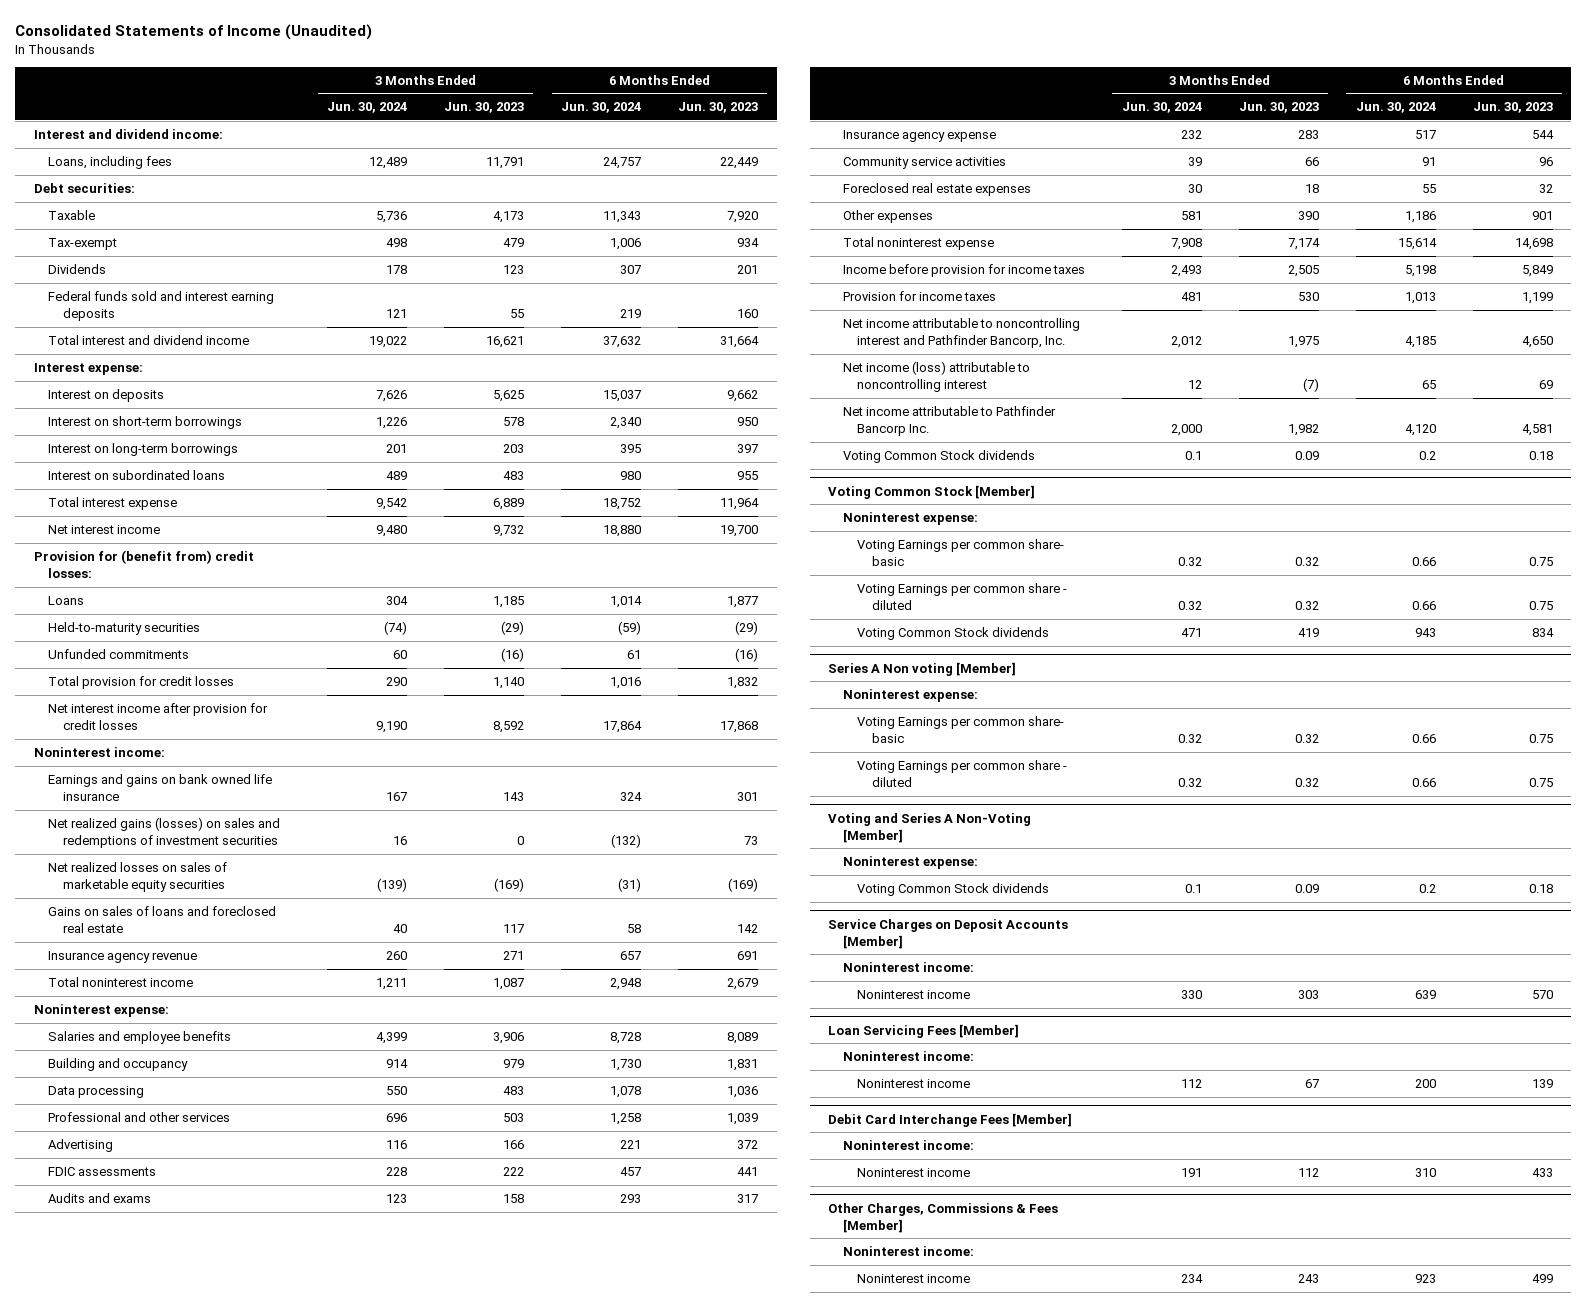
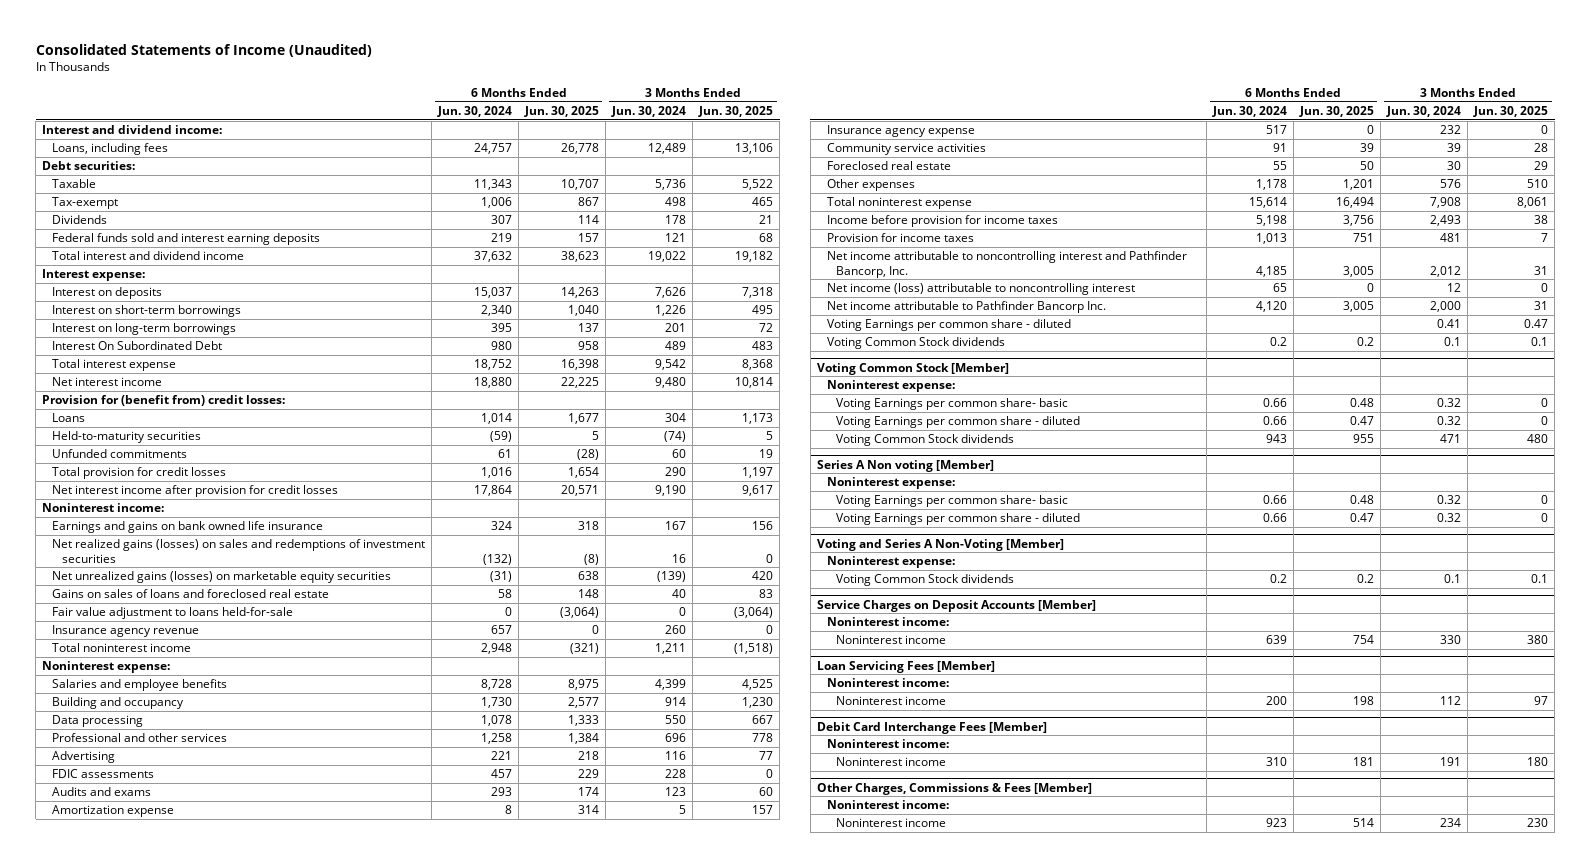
- | 3 Months Ended Jun. 30, 2024 | 3 Months Ended Jun. 30, 2023 | 6 Months Ended Jun. 30, 2024 | 6 Months Ended Jun. 30, 2023
+ | 6 Months Ended Jun. 30, 2024 | 6 Months Ended Jun. 30, 2025 | 3 Months Ended Jun. 30, 2024 | 3 Months Ended Jun. 30, 2025
- Interest on subordinated loans | 489 | 483 | 980 | 955
+ Interest On Subordinated Debt | 980 | 958 | 489 | 483
- Net realized losses on sales of marketable equity securities | (139) | (169) | (31) | (169)
+ Net unrealized gains (losses) on marketable equity securities | (31) | 638 | (139) | 420
+ Fair value adjustment to loans held-for-sale | 0 | (3,064) | 0 | (3,064)
+ Amortization expense | 8 | 314 | 5 | 157
- Foreclosed real estate expenses | 30 | 18 | 55 | 32
- Other expenses | 581 | 390 | 1,186 | 901
+ Foreclosed real estate | 55 | 50 | 30 | 29
+ Other expenses | 1,178 | 1,201 | 576 | 510
+ Voting Earnings per common share - diluted | | | 0.41 | 0.47

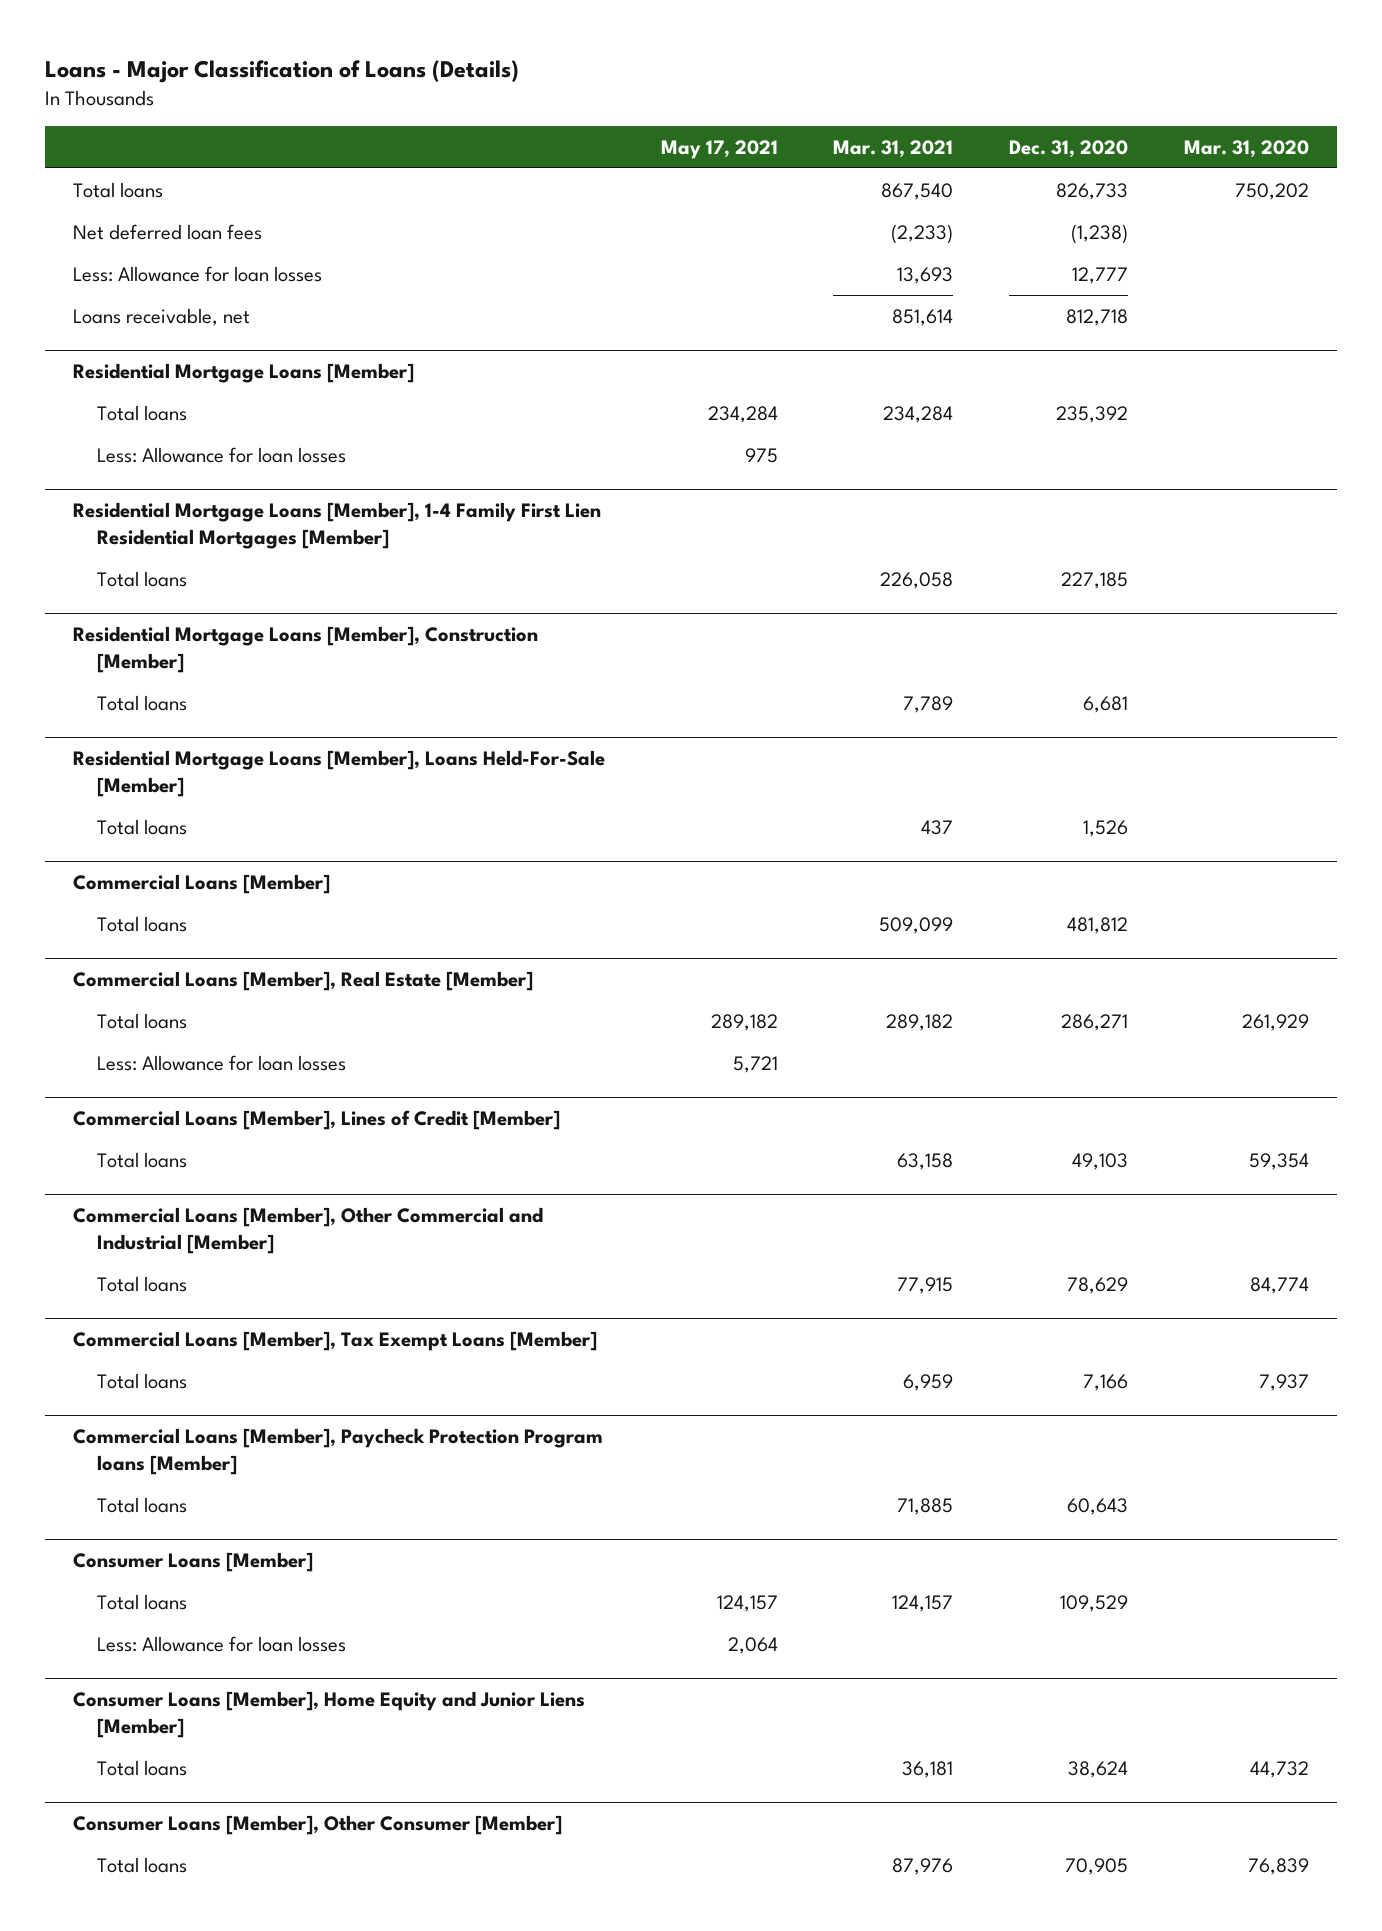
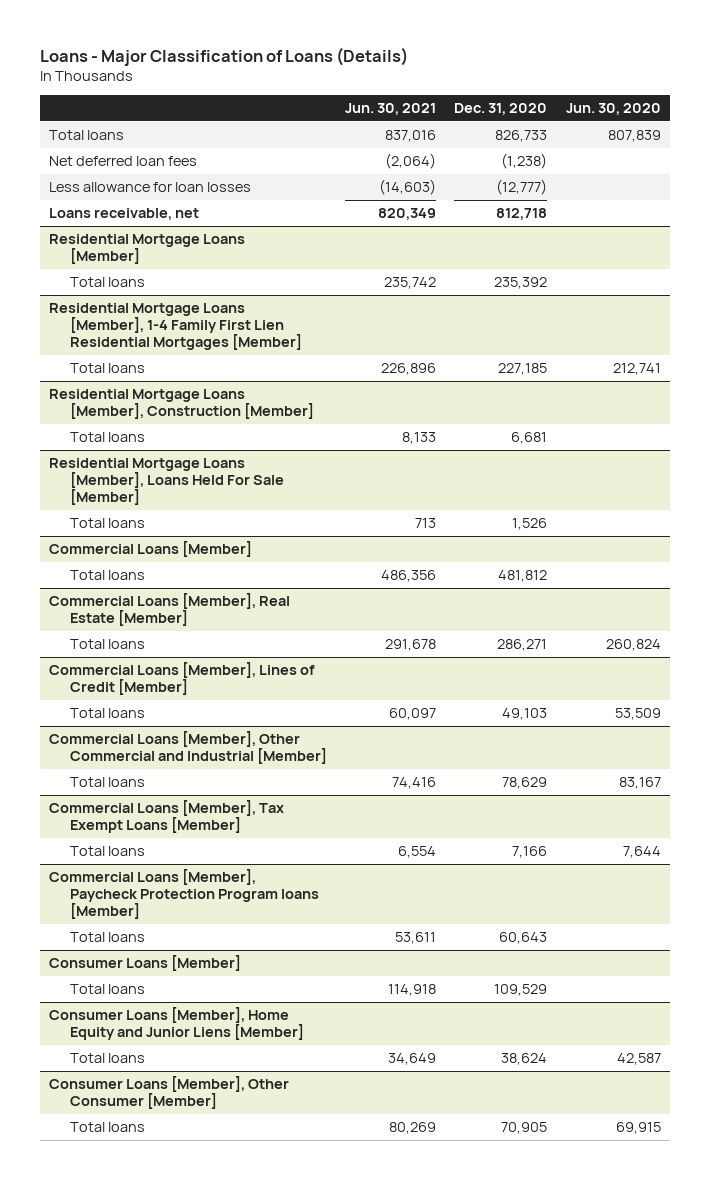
- | May 17, 2021 | Mar. 31, 2021 | Dec. 31, 2020 | Mar. 31, 2020
+ | Jun. 30, 2021 | Dec. 31, 2020 | Jun. 30, 2020
- Less: Allowance for loan losses | | 13,693 | 12,777 |
+ Less allowance for loan losses | (14,603) | (12,777) |
@ Residential Mortgage Loans [Member]
- Less: Allowance for loan losses | 975 | | |
- Residential Mortgage Loans [Member], Loans Held-For-Sale [Member]
+ Residential Mortgage Loans [Member], Loans Held For Sale [Member]
@ Commercial Loans [Member], Real Estate [Member]
- Less: Allowance for loan losses | 5,721 | | |
@ Consumer Loans [Member]
- Less: Allowance for loan losses | 2,064 | | |

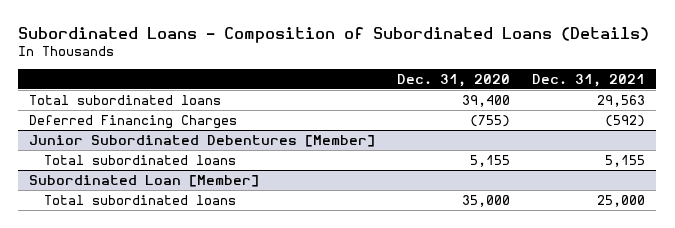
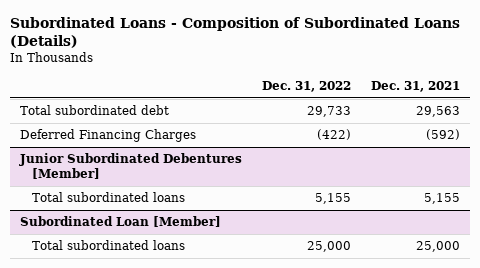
- | Dec. 31, 2020 | Dec. 31, 2021
+ | Dec. 31, 2022 | Dec. 31, 2021
- Total subordinated loans | 39,400 | 29,563
+ Total subordinated debt | 29,733 | 29,563

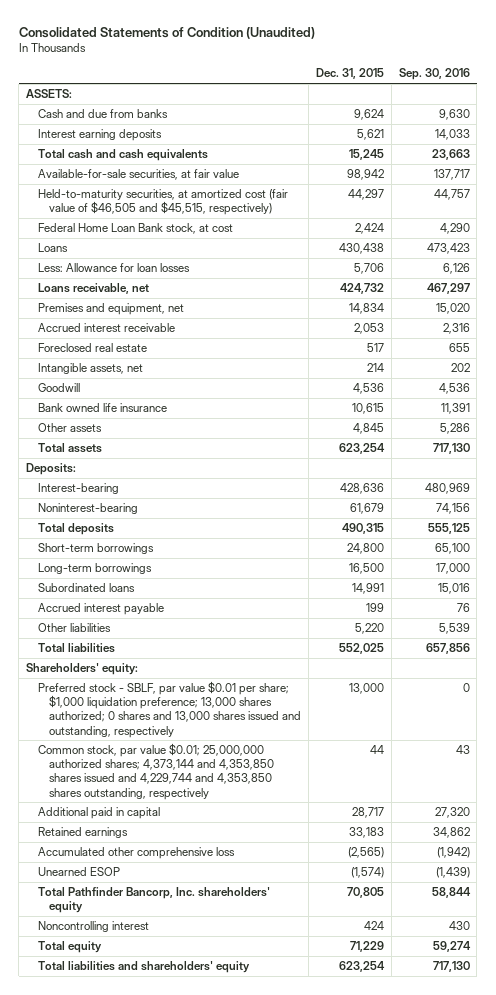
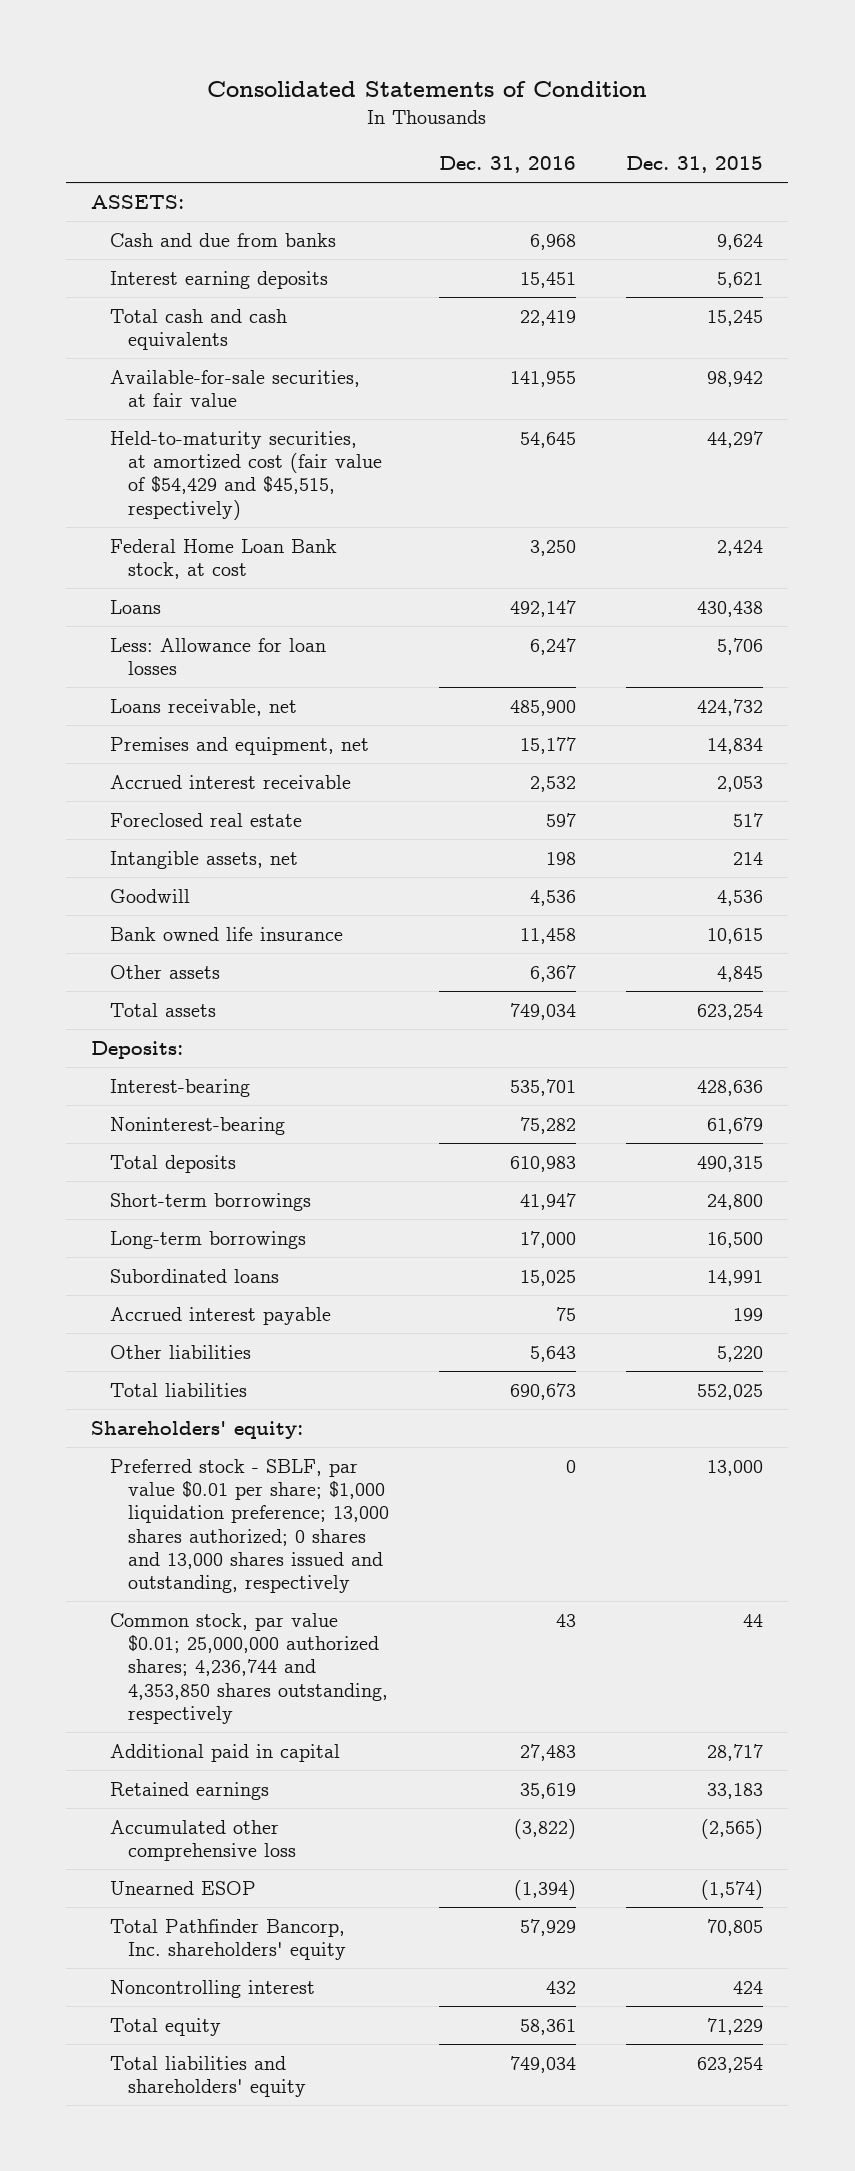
- Consolidated Statements of Condition (Unaudited)
+ Consolidated Statements of Condition
- | Dec. 31, 2015 | Sep. 30, 2016
+ | Dec. 31, 2016 | Dec. 31, 2015
- Held-to-maturity securities, at amortized cost (fair value of $46,505 and $45,515, respectively) | 44,297 | 44,757
+ Held-to-maturity securities, at amortized cost (fair value of $54,429 and $45,515, respectively) | 54,645 | 44,297
- Common stock, par value $0.01; 25,000,000 authorized shares; 4,373,144 and 4,353,850 shares issued and 4,229,744 and 4,353,850 shares outstanding, respectively | 44 | 43
+ Common stock, par value $0.01; 25,000,000 authorized shares; 4,236,744 and 4,353,850 shares outstanding, respectively | 43 | 44

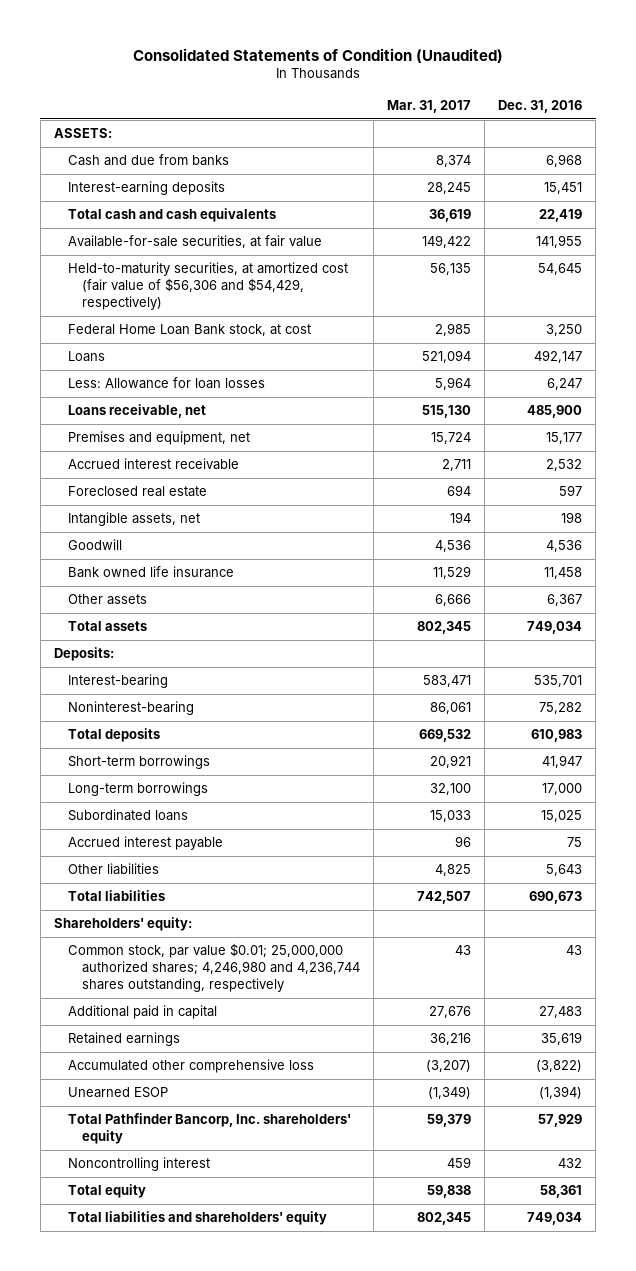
- Consolidated Statements of Condition
+ Consolidated Statements of Condition (Unaudited)
- | Dec. 31, 2016 | Dec. 31, 2015
+ | Mar. 31, 2017 | Dec. 31, 2016
- Interest earning deposits | 15,451 | 5,621
+ Interest-earning deposits | 28,245 | 15,451
- Held-to-maturity securities, at amortized cost (fair value of $54,429 and $45,515, respectively) | 54,645 | 44,297
+ Held-to-maturity securities, at amortized cost (fair value of $56,306 and $54,429, respectively) | 56,135 | 54,645
- Preferred stock - SBLF, par value $0.01 per share; $1,000 liquidation preference; 13,000 shares authorized; 0 shares and 13,000 shares issued and outstanding, respectively | 0 | 13,000
- Common stock, par value $0.01; 25,000,000 authorized shares; 4,236,744 and 4,353,850 shares outstanding, respectively | 43 | 44
+ Common stock, par value $0.01; 25,000,000 authorized shares; 4,246,980 and 4,236,744 shares outstanding, respectively | 43 | 43

